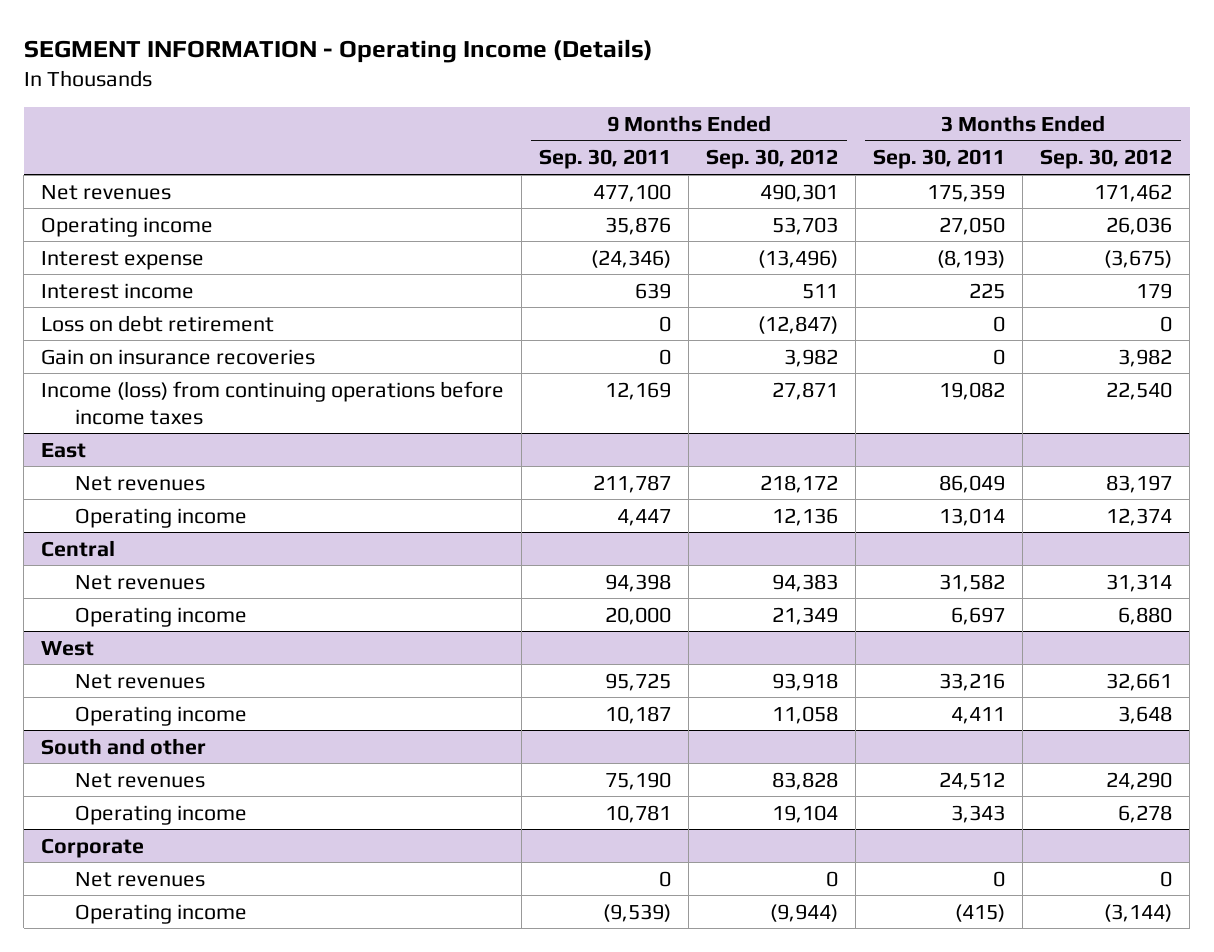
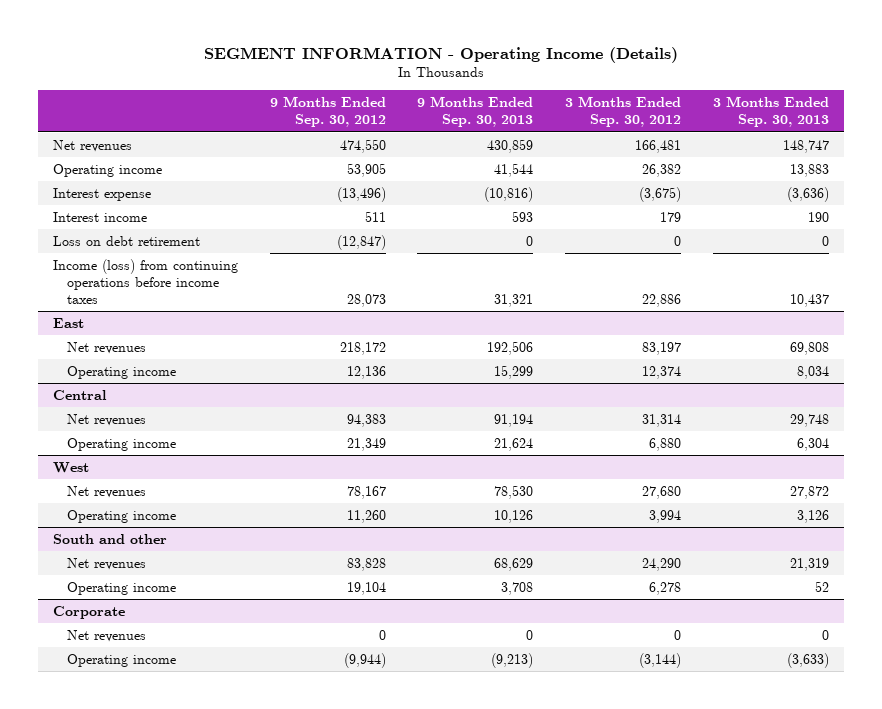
- | 9 Months Ended Sep. 30, 2011 | 9 Months Ended Sep. 30, 2012 | 3 Months Ended Sep. 30, 2011 | 3 Months Ended Sep. 30, 2012
+ | 9 Months Ended Sep. 30, 2012 | 9 Months Ended Sep. 30, 2013 | 3 Months Ended Sep. 30, 2012 | 3 Months Ended Sep. 30, 2013
- Net revenues | 477,100 | 490,301 | 175,359 | 171,462
- Operating income | 35,876 | 53,703 | 27,050 | 26,036
+ Net revenues | 474,550 | 430,859 | 166,481 | 148,747
+ Operating income | 53,905 | 41,544 | 26,382 | 13,883
- Gain on insurance recoveries | 0 | 3,982 | 0 | 3,982
- Income (loss) from continuing operations before income taxes | 12,169 | 27,871 | 19,082 | 22,540
+ Income (loss) from continuing operations before income taxes | 28,073 | 31,321 | 22,886 | 10,437
@ West
- Net revenues | 95,725 | 93,918 | 33,216 | 32,661
- Operating income | 10,187 | 11,058 | 4,411 | 3,648
+ Net revenues | 78,167 | 78,530 | 27,680 | 27,872
+ Operating income | 11,260 | 10,126 | 3,994 | 3,126

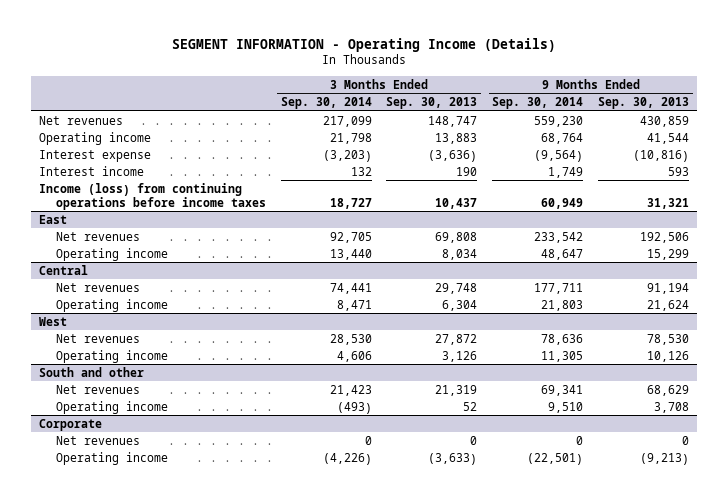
- | 9 Months Ended Sep. 30, 2012 | 9 Months Ended Sep. 30, 2013 | 3 Months Ended Sep. 30, 2012 | 3 Months Ended Sep. 30, 2013
+ | 3 Months Ended Sep. 30, 2014 | 3 Months Ended Sep. 30, 2013 | 9 Months Ended Sep. 30, 2014 | 9 Months Ended Sep. 30, 2013
- Loss on debt retirement | (12,847) | 0 | 0 | 0

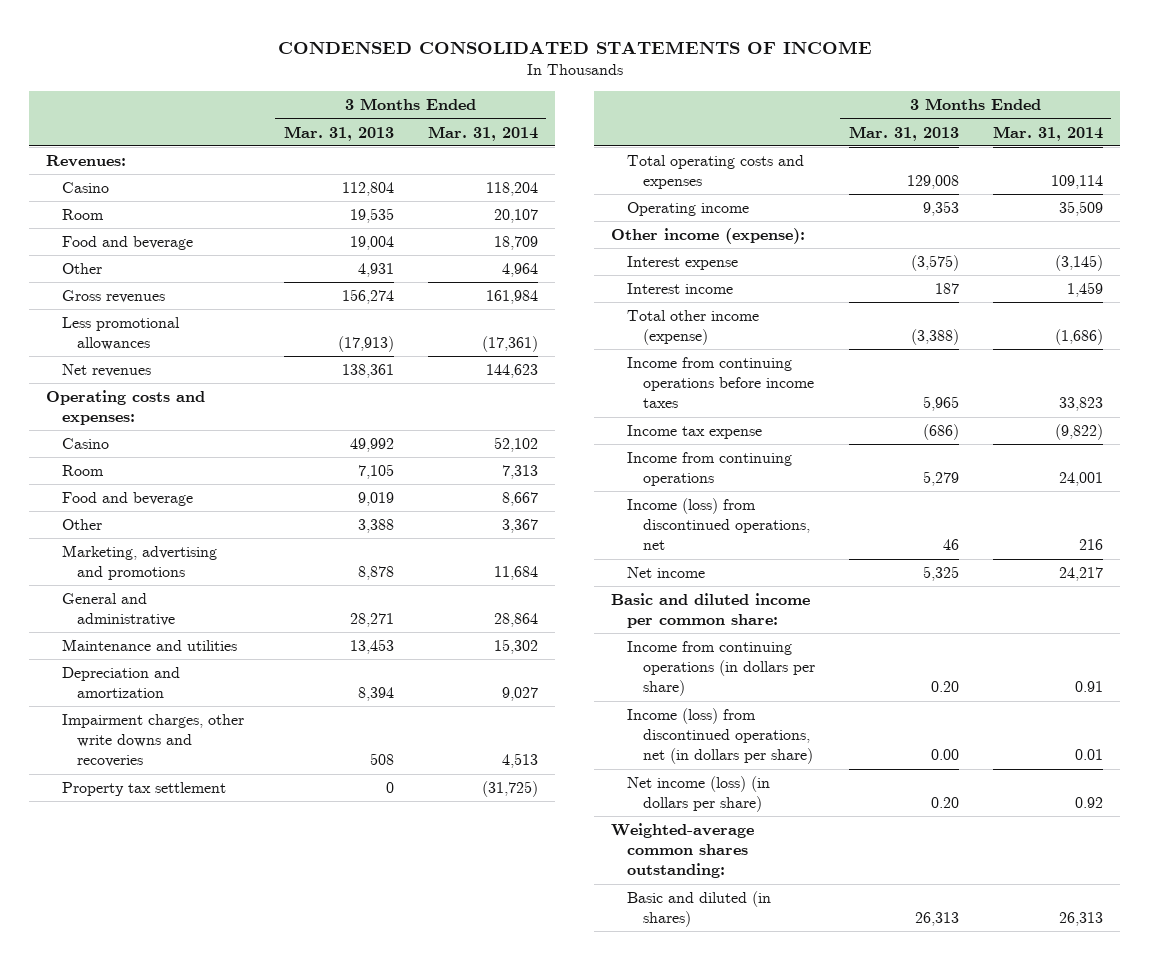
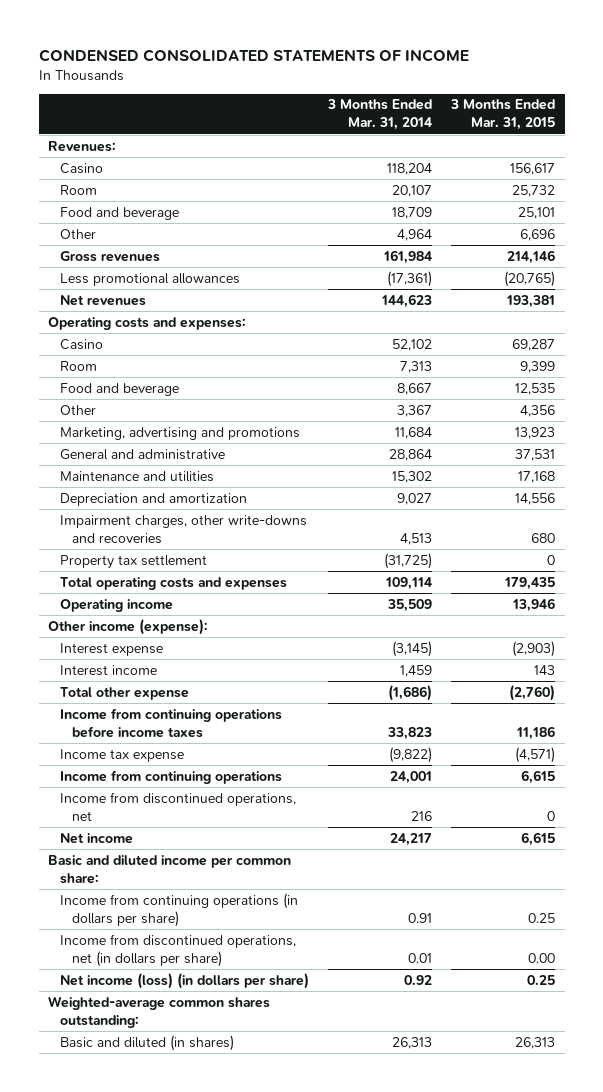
- | 3 Months Ended Mar. 31, 2013 | 3 Months Ended Mar. 31, 2014
+ | 3 Months Ended Mar. 31, 2014 | 3 Months Ended Mar. 31, 2015
- Impairment charges, other write downs and recoveries | 508 | 4,513
+ Impairment charges, other write-downs and recoveries | 4,513 | 680
- Total other income (expense) | (3,388) | (1,686)
+ Total other expense | (1,686) | (2,760)
- Income (loss) from discontinued operations, net | 46 | 216
+ Income from discontinued operations, net | 216 | 0
- Income (loss) from discontinued operations, net (in dollars per share) | 0.00 | 0.01
+ Income from discontinued operations, net (in dollars per share) | 0.01 | 0.00

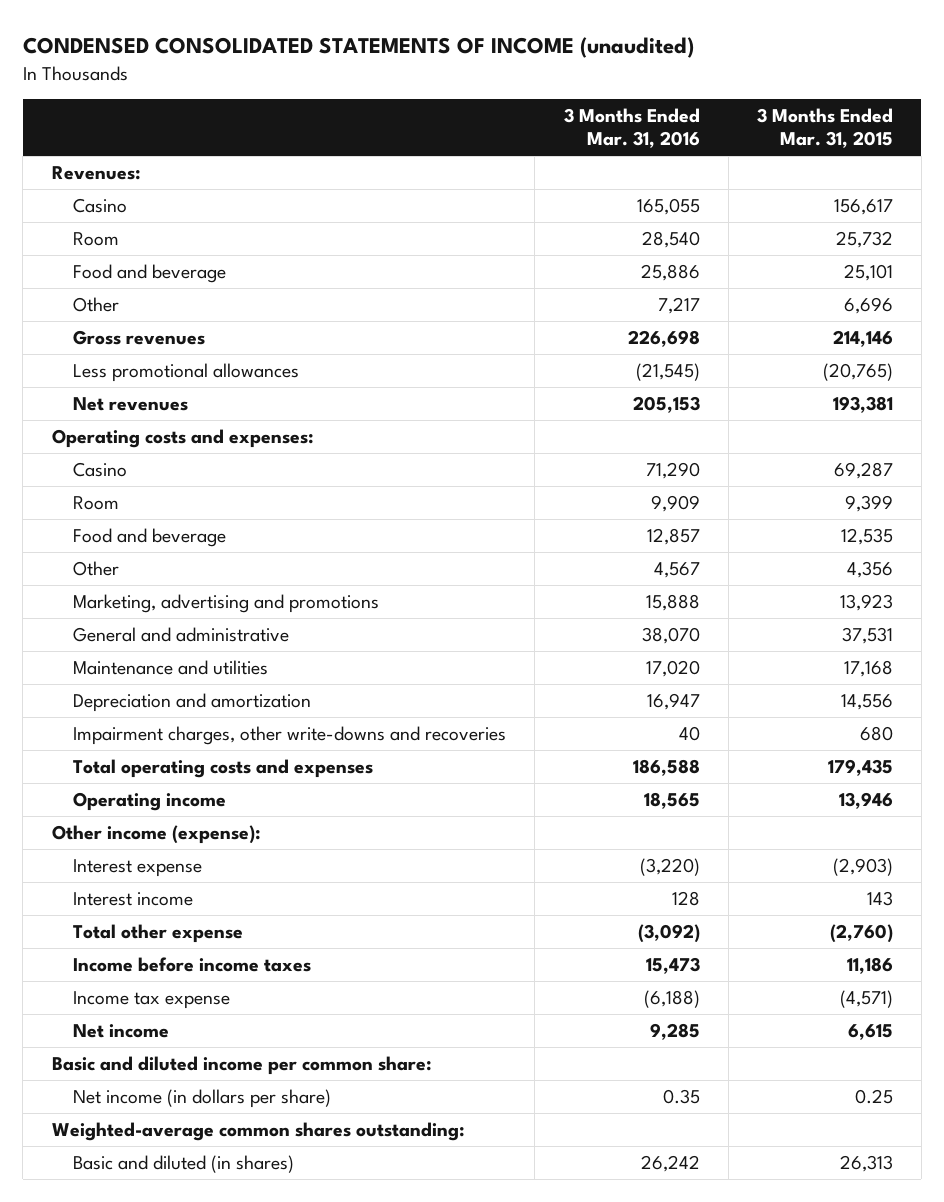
- CONDENSED CONSOLIDATED STATEMENTS OF INCOME
+ CONDENSED CONSOLIDATED STATEMENTS OF INCOME (unaudited)
- | 3 Months Ended Mar. 31, 2014 | 3 Months Ended Mar. 31, 2015
+ | 3 Months Ended Mar. 31, 2016 | 3 Months Ended Mar. 31, 2015
- Property tax settlement | (31,725) | 0
- Income from continuing operations before income taxes | 33,823 | 11,186
+ Income before income taxes | 15,473 | 11,186
- Income from continuing operations | 24,001 | 6,615
- Income from discontinued operations, net | 216 | 0
- Income from continuing operations (in dollars per share) | 0.91 | 0.25
- Income from discontinued operations, net (in dollars per share) | 0.01 | 0.00
- Net income (loss) (in dollars per share) | 0.92 | 0.25
+ Net income (in dollars per share) | 0.35 | 0.25

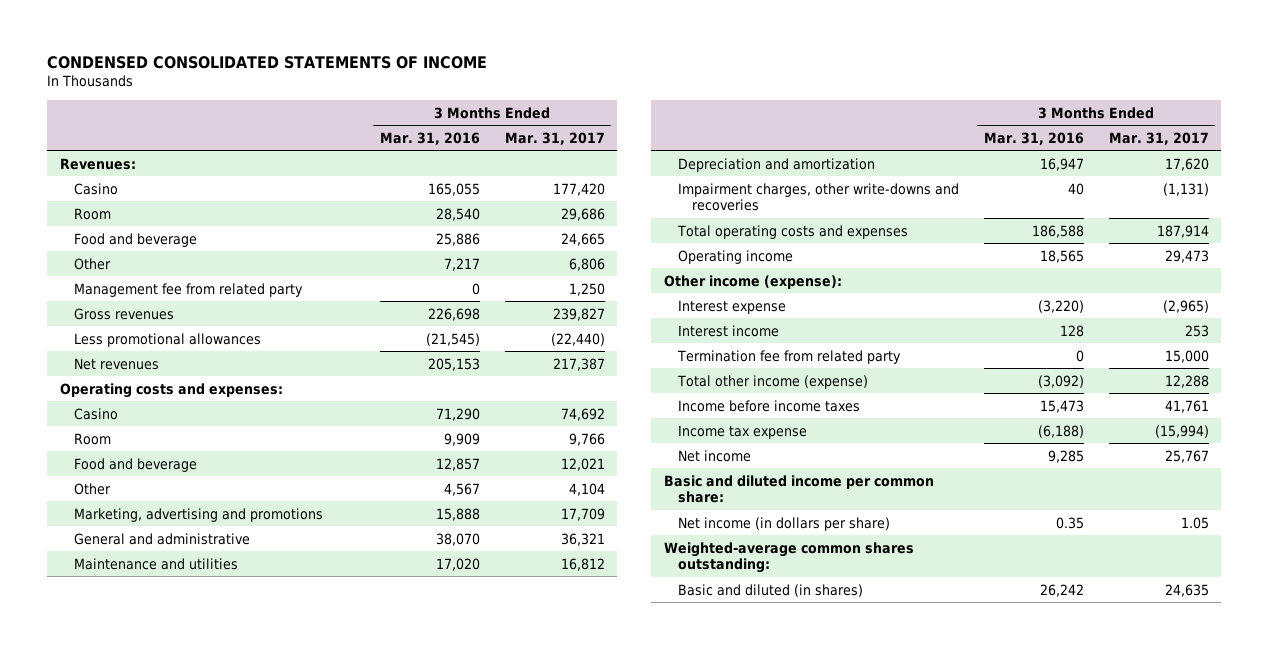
- CONDENSED CONSOLIDATED STATEMENTS OF INCOME (unaudited)
+ CONDENSED CONSOLIDATED STATEMENTS OF INCOME
- | 3 Months Ended Mar. 31, 2016 | 3 Months Ended Mar. 31, 2015
+ | 3 Months Ended Mar. 31, 2016 | 3 Months Ended Mar. 31, 2017
+ Management fee from related party | 0 | 1,250
- Total other expense | (3,092) | (2,760)
+ Termination fee from related party | 0 | 15,000
+ Total other income (expense) | (3,092) | 12,288

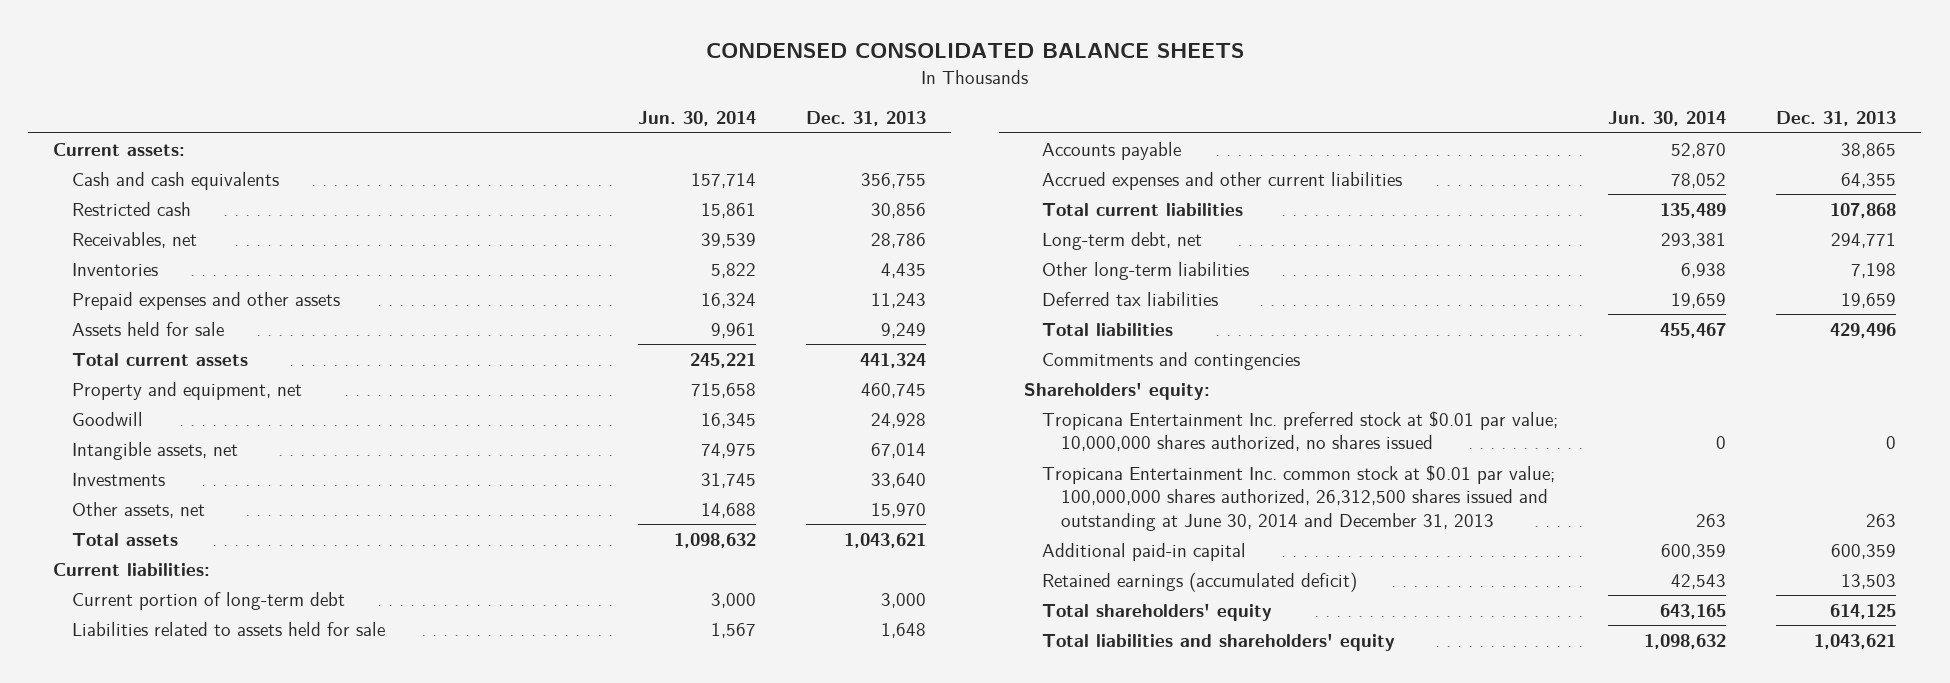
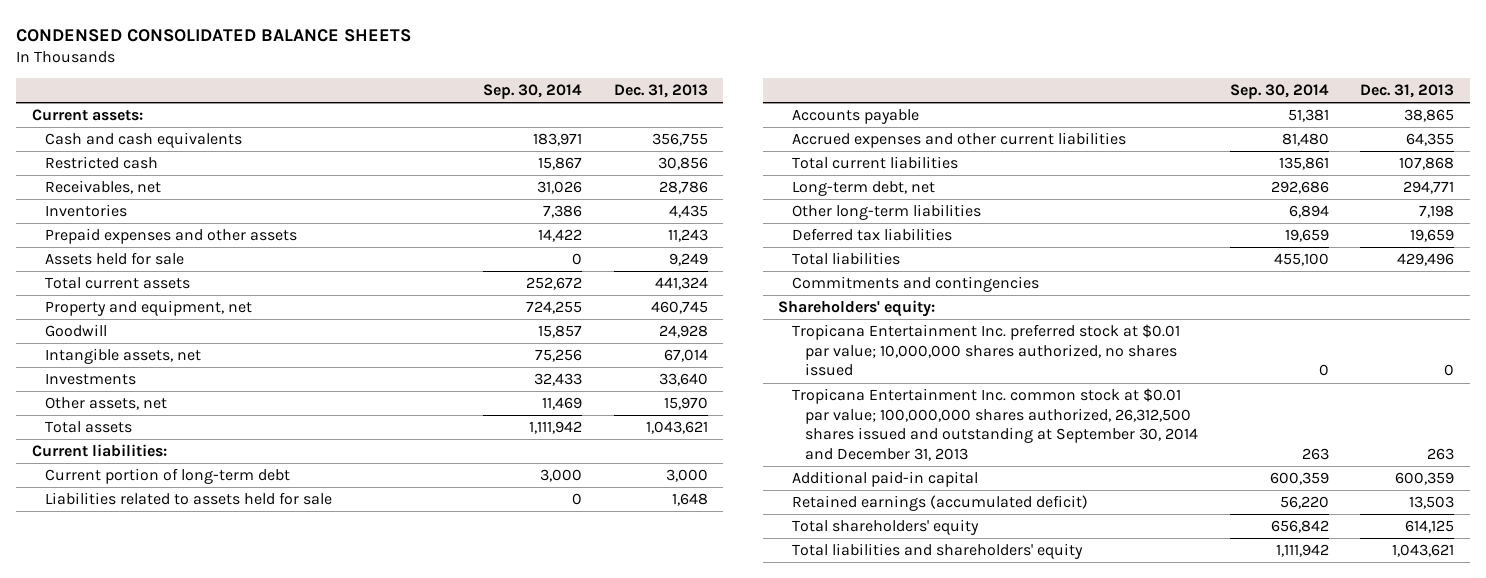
- | Jun. 30, 2014 | Dec. 31, 2013
+ | Sep. 30, 2014 | Dec. 31, 2013
- Tropicana Entertainment Inc. common stock at $0.01 par value; 100,000,000 shares authorized, 26,312,500 shares issued and outstanding at June 30, 2014 and December 31, 2013 | 263 | 263
+ Tropicana Entertainment Inc. common stock at $0.01 par value; 100,000,000 shares authorized, 26,312,500 shares issued and outstanding at September 30, 2014 and December 31, 2013 | 263 | 263

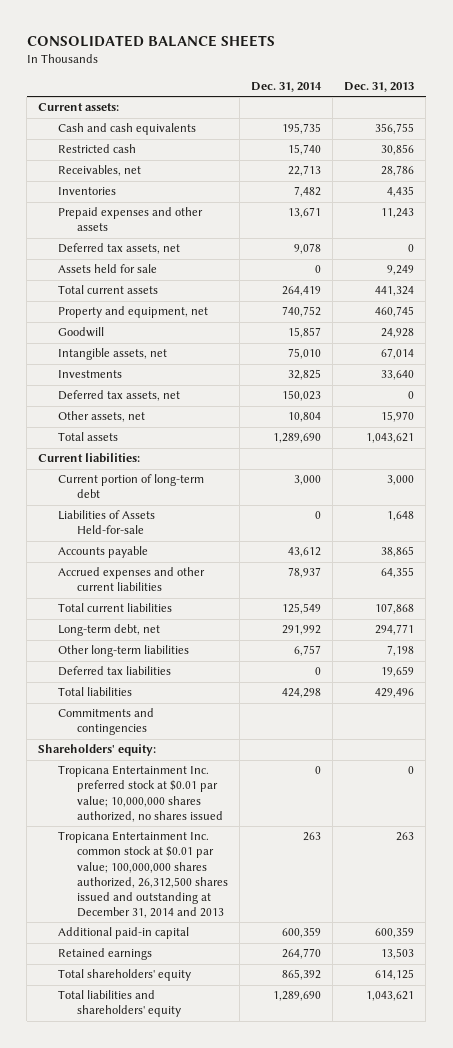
- CONDENSED CONSOLIDATED BALANCE SHEETS
+ CONSOLIDATED BALANCE SHEETS
- | Sep. 30, 2014 | Dec. 31, 2013
+ | Dec. 31, 2014 | Dec. 31, 2013
+ Deferred tax assets, net | 9,078 | 0
+ Deferred tax assets, net | 150,023 | 0
- Liabilities related to assets held for sale | 0 | 1,648
+ Liabilities of Assets Held-for-sale | 0 | 1,648
- Tropicana Entertainment Inc. common stock at $0.01 par value; 100,000,000 shares authorized, 26,312,500 shares issued and outstanding at September 30, 2014 and December 31, 2013 | 263 | 263
+ Tropicana Entertainment Inc. common stock at $0.01 par value; 100,000,000 shares authorized, 26,312,500 shares issued and outstanding at December 31, 2014 and 2013 | 263 | 263
- Retained earnings (accumulated deficit) | 56,220 | 13,503
+ Retained earnings | 264,770 | 13,503

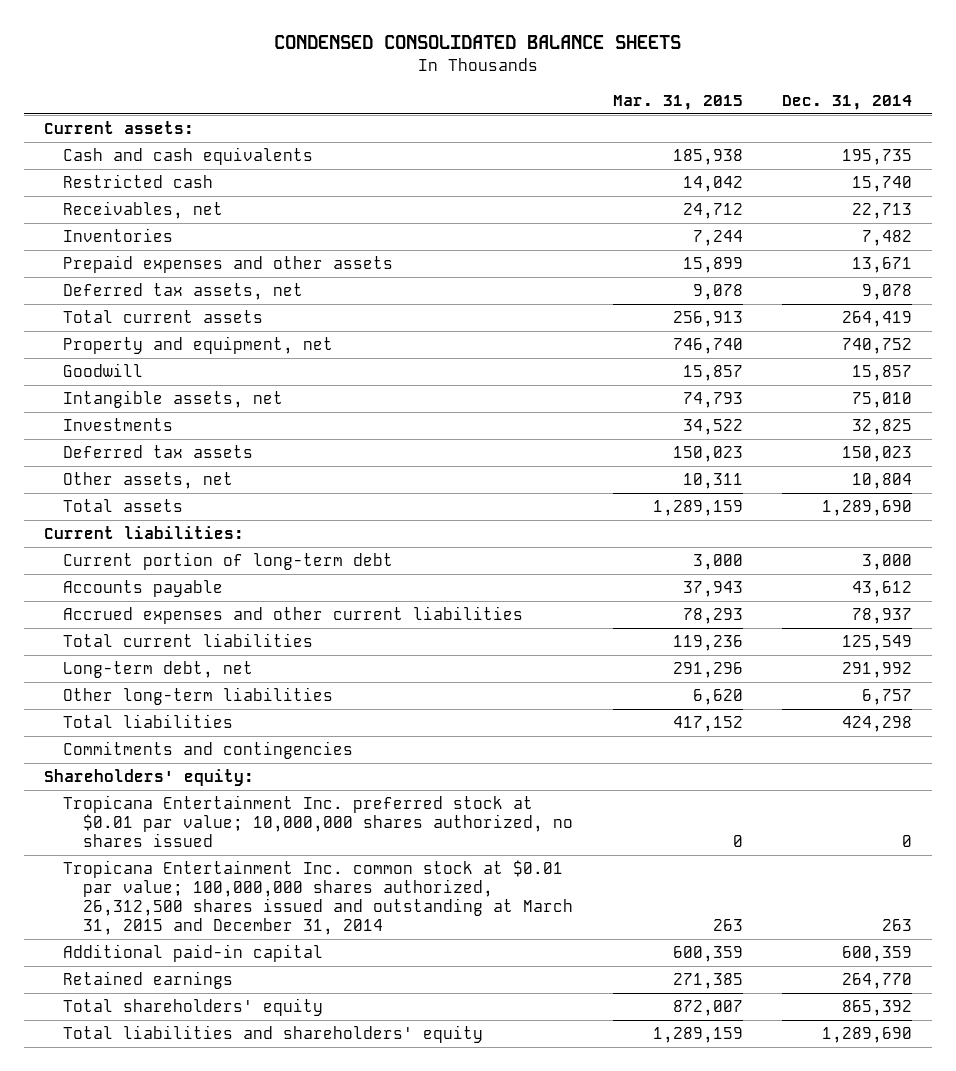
- CONSOLIDATED BALANCE SHEETS
+ CONDENSED CONSOLIDATED BALANCE SHEETS
- | Dec. 31, 2014 | Dec. 31, 2013
+ | Mar. 31, 2015 | Dec. 31, 2014
- Assets held for sale | 0 | 9,249
- Deferred tax assets, net | 150,023 | 0
+ Deferred tax assets | 150,023 | 150,023
- Liabilities of Assets Held-for-sale | 0 | 1,648
- Deferred tax liabilities | 0 | 19,659
- Tropicana Entertainment Inc. common stock at $0.01 par value; 100,000,000 shares authorized, 26,312,500 shares issued and outstanding at December 31, 2014 and 2013 | 263 | 263
+ Tropicana Entertainment Inc. common stock at $0.01 par value; 100,000,000 shares authorized, 26,312,500 shares issued and outstanding at March 31, 2015 and December 31, 2014 | 263 | 263

